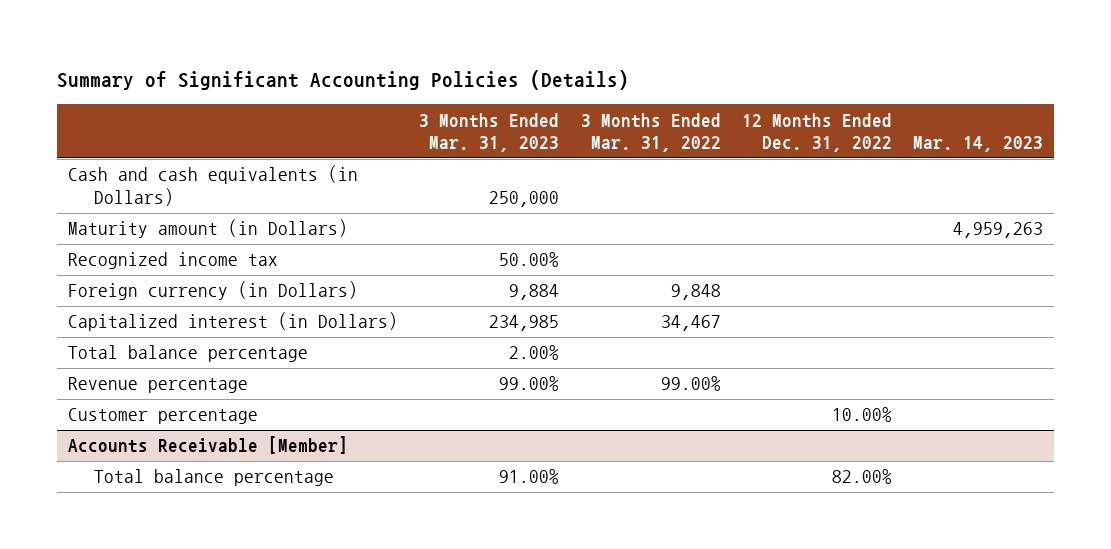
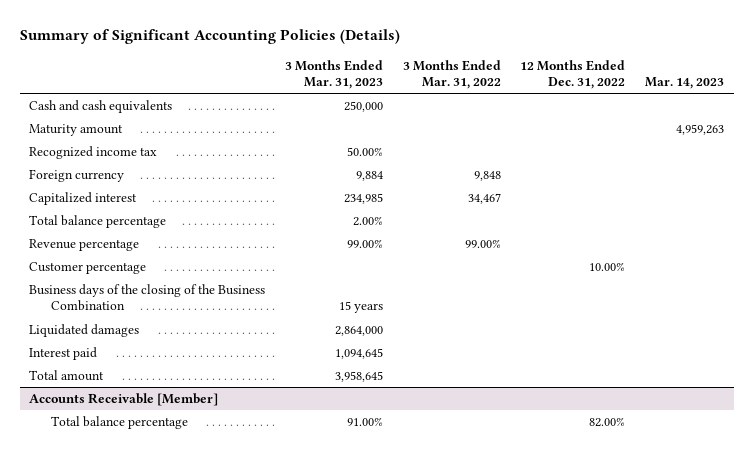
- Cash and cash equivalents (in Dollars) | 250,000 | | |
- Maturity amount (in Dollars) | | | | 4,959,263
+ Cash and cash equivalents | 250,000 | | |
+ Maturity amount | | | | 4,959,263
- Foreign currency (in Dollars) | 9,884 | 9,848 | |
- Capitalized interest (in Dollars) | 234,985 | 34,467 | |
+ Foreign currency | 9,884 | 9,848 | |
+ Capitalized interest | 234,985 | 34,467 | |
+ Business days of the closing of the Business Combination | 15 years | | |
+ Liquidated damages | 2,864,000 | | |
+ Interest paid | 1,094,645 | | |
+ Total amount | 3,958,645 | | |

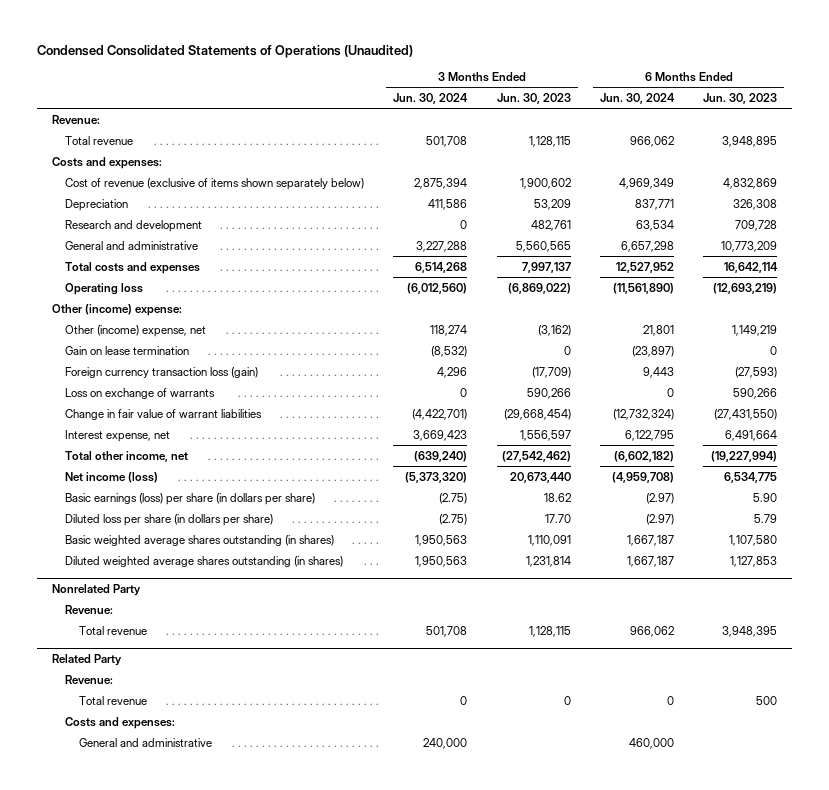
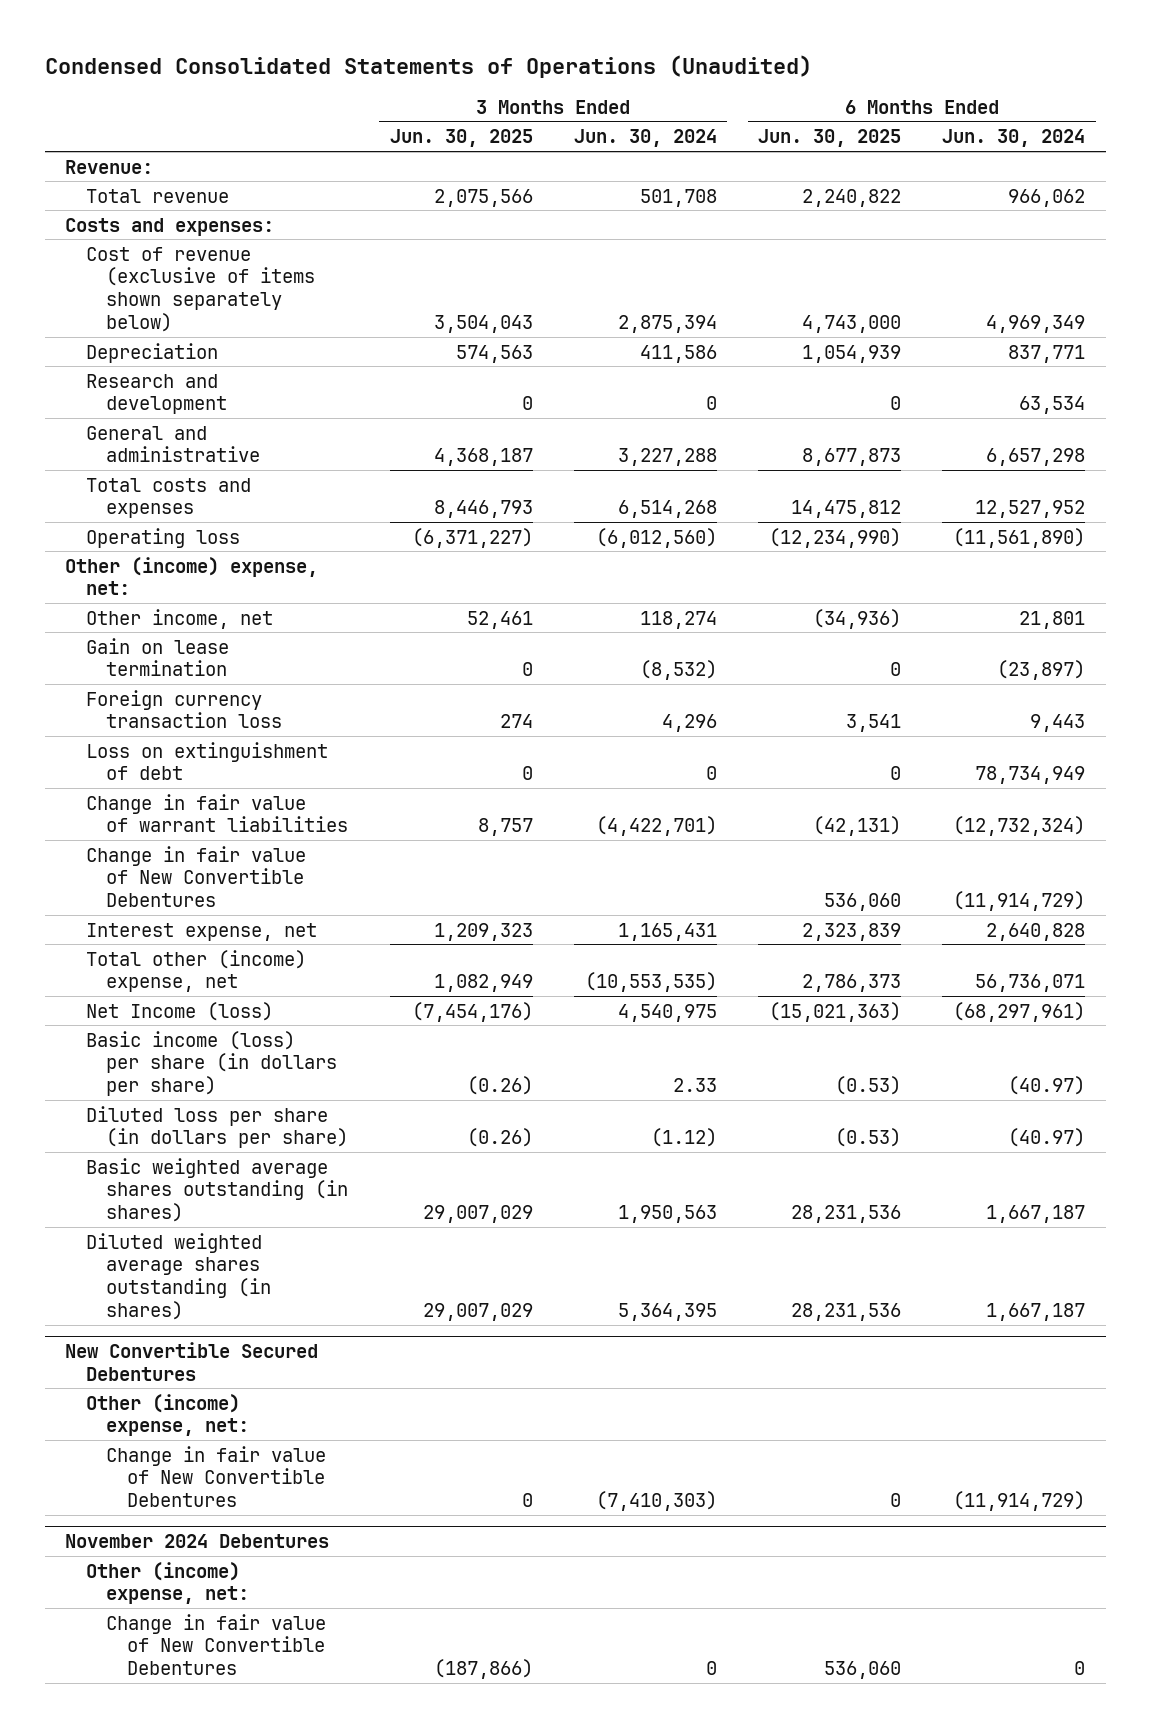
- | 3 Months Ended Jun. 30, 2024 | 3 Months Ended Jun. 30, 2023 | 6 Months Ended Jun. 30, 2024 | 6 Months Ended Jun. 30, 2023
+ | 3 Months Ended Jun. 30, 2025 | 3 Months Ended Jun. 30, 2024 | 6 Months Ended Jun. 30, 2025 | 6 Months Ended Jun. 30, 2024
- Other (income) expense:
- Other (income) expense, net | 118,274 | (3,162) | 21,801 | 1,149,219
+ Other (income) expense, net:
+ Other income, net | 52,461 | 118,274 | (34,936) | 21,801
- Foreign currency transaction loss (gain) | 4,296 | (17,709) | 9,443 | (27,593)
- Loss on exchange of warrants | 0 | 590,266 | 0 | 590,266
+ Foreign currency transaction loss | 274 | 4,296 | 3,541 | 9,443
+ Loss on extinguishment of debt | 0 | 0 | 0 | 78,734,949
- Interest expense, net | 3,669,423 | 1,556,597 | 6,122,795 | 6,491,664
- Total other income, net | (639,240) | (27,542,462) | (6,602,182) | (19,227,994)
- Net income (loss) | (5,373,320) | 20,673,440 | (4,959,708) | 6,534,775
- Basic earnings (loss) per share (in dollars per share) | (2.75) | 18.62 | (2.97) | 5.90
- Diluted loss per share (in dollars per share) | (2.75) | 17.70 | (2.97) | 5.79
+ Change in fair value of New Convertible Debentures | | | 536,060 | (11,914,729)
+ Interest expense, net | 1,209,323 | 1,165,431 | 2,323,839 | 2,640,828
+ Total other (income) expense, net | 1,082,949 | (10,553,535) | 2,786,373 | 56,736,071
+ Net Income (loss) | (7,454,176) | 4,540,975 | (15,021,363) | (68,297,961)
+ Basic income (loss) per share (in dollars per share) | (0.26) | 2.33 | (0.53) | (40.97)
+ Diluted loss per share (in dollars per share) | (0.26) | (1.12) | (0.53) | (40.97)
- Diluted weighted average shares outstanding (in shares) | 1,950,563 | 1,231,814 | 1,667,187 | 1,127,853
- Nonrelated Party
- Revenue:
- Total revenue | 501,708 | 1,128,115 | 966,062 | 3,948,395
- Related Party
- Revenue:
- Total revenue | 0 | 0 | 0 | 500
- Costs and expenses:
- General and administrative | 240,000 | | 460,000 |
+ Diluted weighted average shares outstanding (in shares) | 29,007,029 | 5,364,395 | 28,231,536 | 1,667,187
+ New Convertible Secured Debentures
+ Other (income) expense, net:
+ Change in fair value of New Convertible Debentures | 0 | (7,410,303) | 0 | (11,914,729)
+ November 2024 Debentures
+ Other (income) expense, net:
+ Change in fair value of New Convertible Debentures | (187,866) | 0 | 536,060 | 0

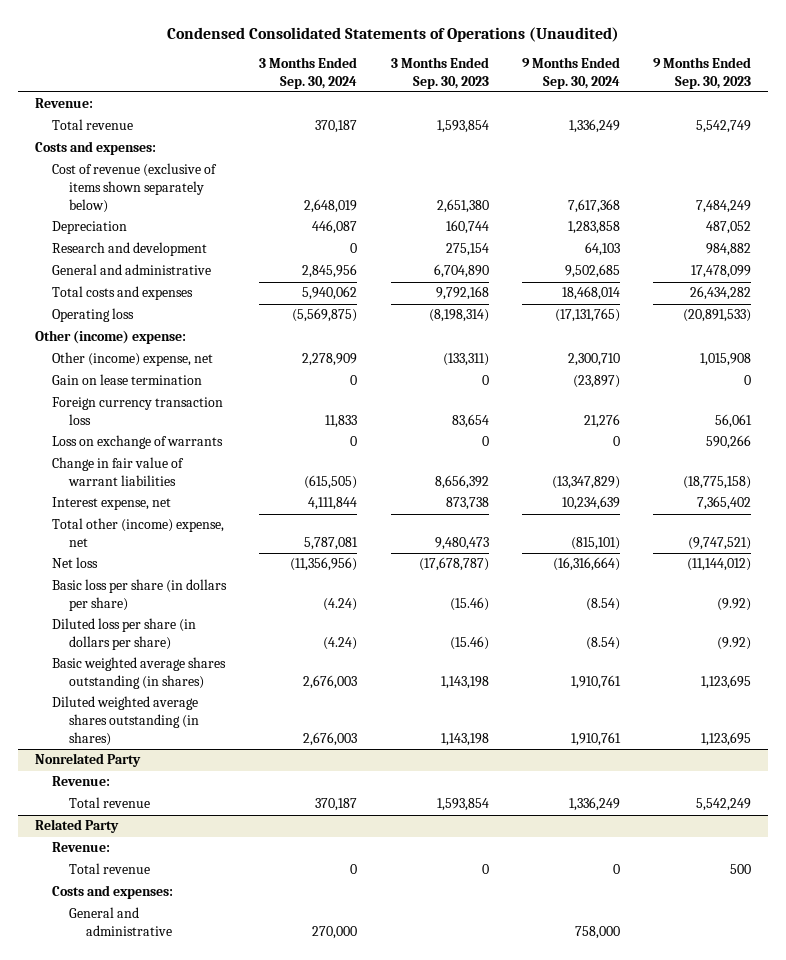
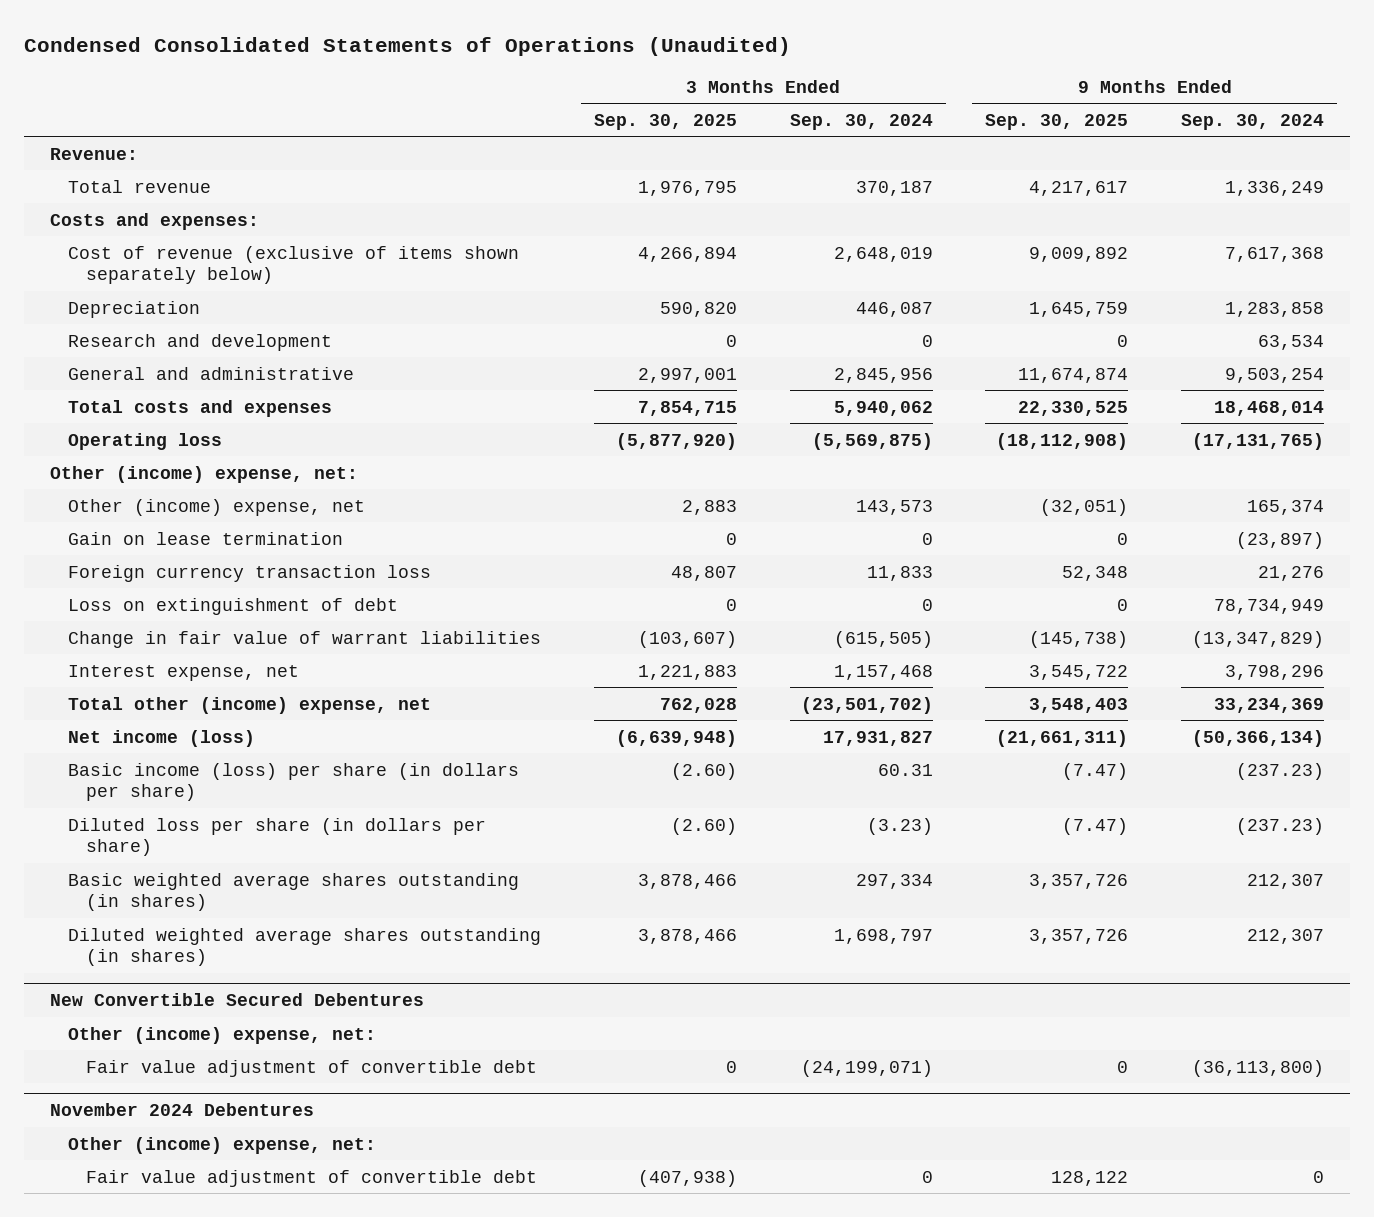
- | 3 Months Ended Sep. 30, 2024 | 3 Months Ended Sep. 30, 2023 | 9 Months Ended Sep. 30, 2024 | 9 Months Ended Sep. 30, 2023
+ | 3 Months Ended Sep. 30, 2025 | 3 Months Ended Sep. 30, 2024 | 9 Months Ended Sep. 30, 2025 | 9 Months Ended Sep. 30, 2024
- Research and development | 0 | 275,154 | 64,103 | 984,882
- General and administrative | 2,845,956 | 6,704,890 | 9,502,685 | 17,478,099
+ Research and development | 0 | 0 | 0 | 63,534
+ General and administrative | 2,997,001 | 2,845,956 | 11,674,874 | 9,503,254
- Other (income) expense:
- Other (income) expense, net | 2,278,909 | (133,311) | 2,300,710 | 1,015,908
+ Other (income) expense, net:
+ Other (income) expense, net | 2,883 | 143,573 | (32,051) | 165,374
- Loss on exchange of warrants | 0 | 0 | 0 | 590,266
+ Loss on extinguishment of debt | 0 | 0 | 0 | 78,734,949
- Interest expense, net | 4,111,844 | 873,738 | 10,234,639 | 7,365,402
- Total other (income) expense, net | 5,787,081 | 9,480,473 | (815,101) | (9,747,521)
- Net loss | (11,356,956) | (17,678,787) | (16,316,664) | (11,144,012)
- Basic loss per share (in dollars per share) | (4.24) | (15.46) | (8.54) | (9.92)
- Diluted loss per share (in dollars per share) | (4.24) | (15.46) | (8.54) | (9.92)
- Basic weighted average shares outstanding (in shares) | 2,676,003 | 1,143,198 | 1,910,761 | 1,123,695
- Diluted weighted average shares outstanding (in shares) | 2,676,003 | 1,143,198 | 1,910,761 | 1,123,695
- Nonrelated Party
- Revenue:
- Total revenue | 370,187 | 1,593,854 | 1,336,249 | 5,542,249
- Related Party
- Revenue:
- Total revenue | 0 | 0 | 0 | 500
- Costs and expenses:
- General and administrative | 270,000 | | 758,000 |
+ Interest expense, net | 1,221,883 | 1,157,468 | 3,545,722 | 3,798,296
+ Total other (income) expense, net | 762,028 | (23,501,702) | 3,548,403 | 33,234,369
+ Net income (loss) | (6,639,948) | 17,931,827 | (21,661,311) | (50,366,134)
+ Basic income (loss) per share (in dollars per share) | (2.60) | 60.31 | (7.47) | (237.23)
+ Diluted loss per share (in dollars per share) | (2.60) | (3.23) | (7.47) | (237.23)
+ Basic weighted average shares outstanding (in shares) | 3,878,466 | 297,334 | 3,357,726 | 212,307
+ Diluted weighted average shares outstanding (in shares) | 3,878,466 | 1,698,797 | 3,357,726 | 212,307
+ New Convertible Secured Debentures
+ Other (income) expense, net:
+ Fair value adjustment of convertible debt | 0 | (24,199,071) | 0 | (36,113,800)
+ November 2024 Debentures
+ Other (income) expense, net:
+ Fair value adjustment of convertible debt | (407,938) | 0 | 128,122 | 0

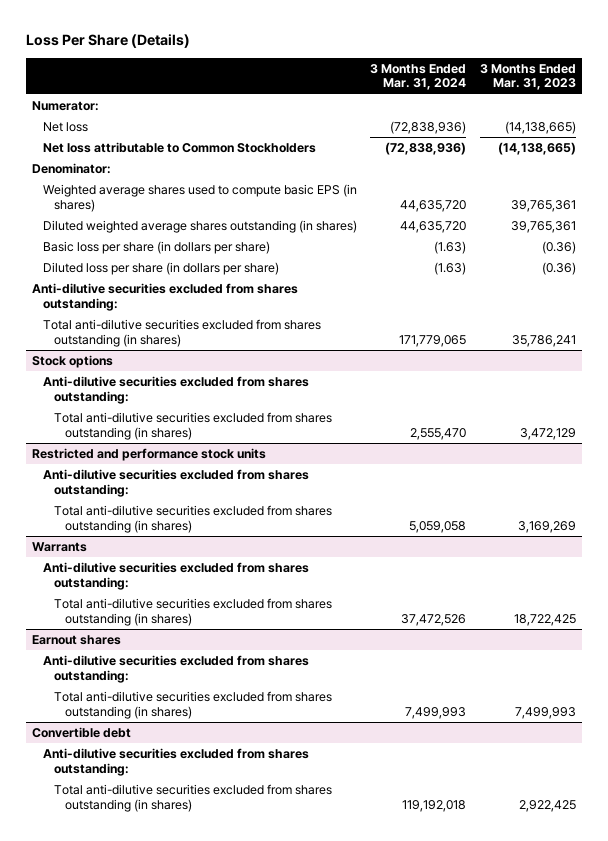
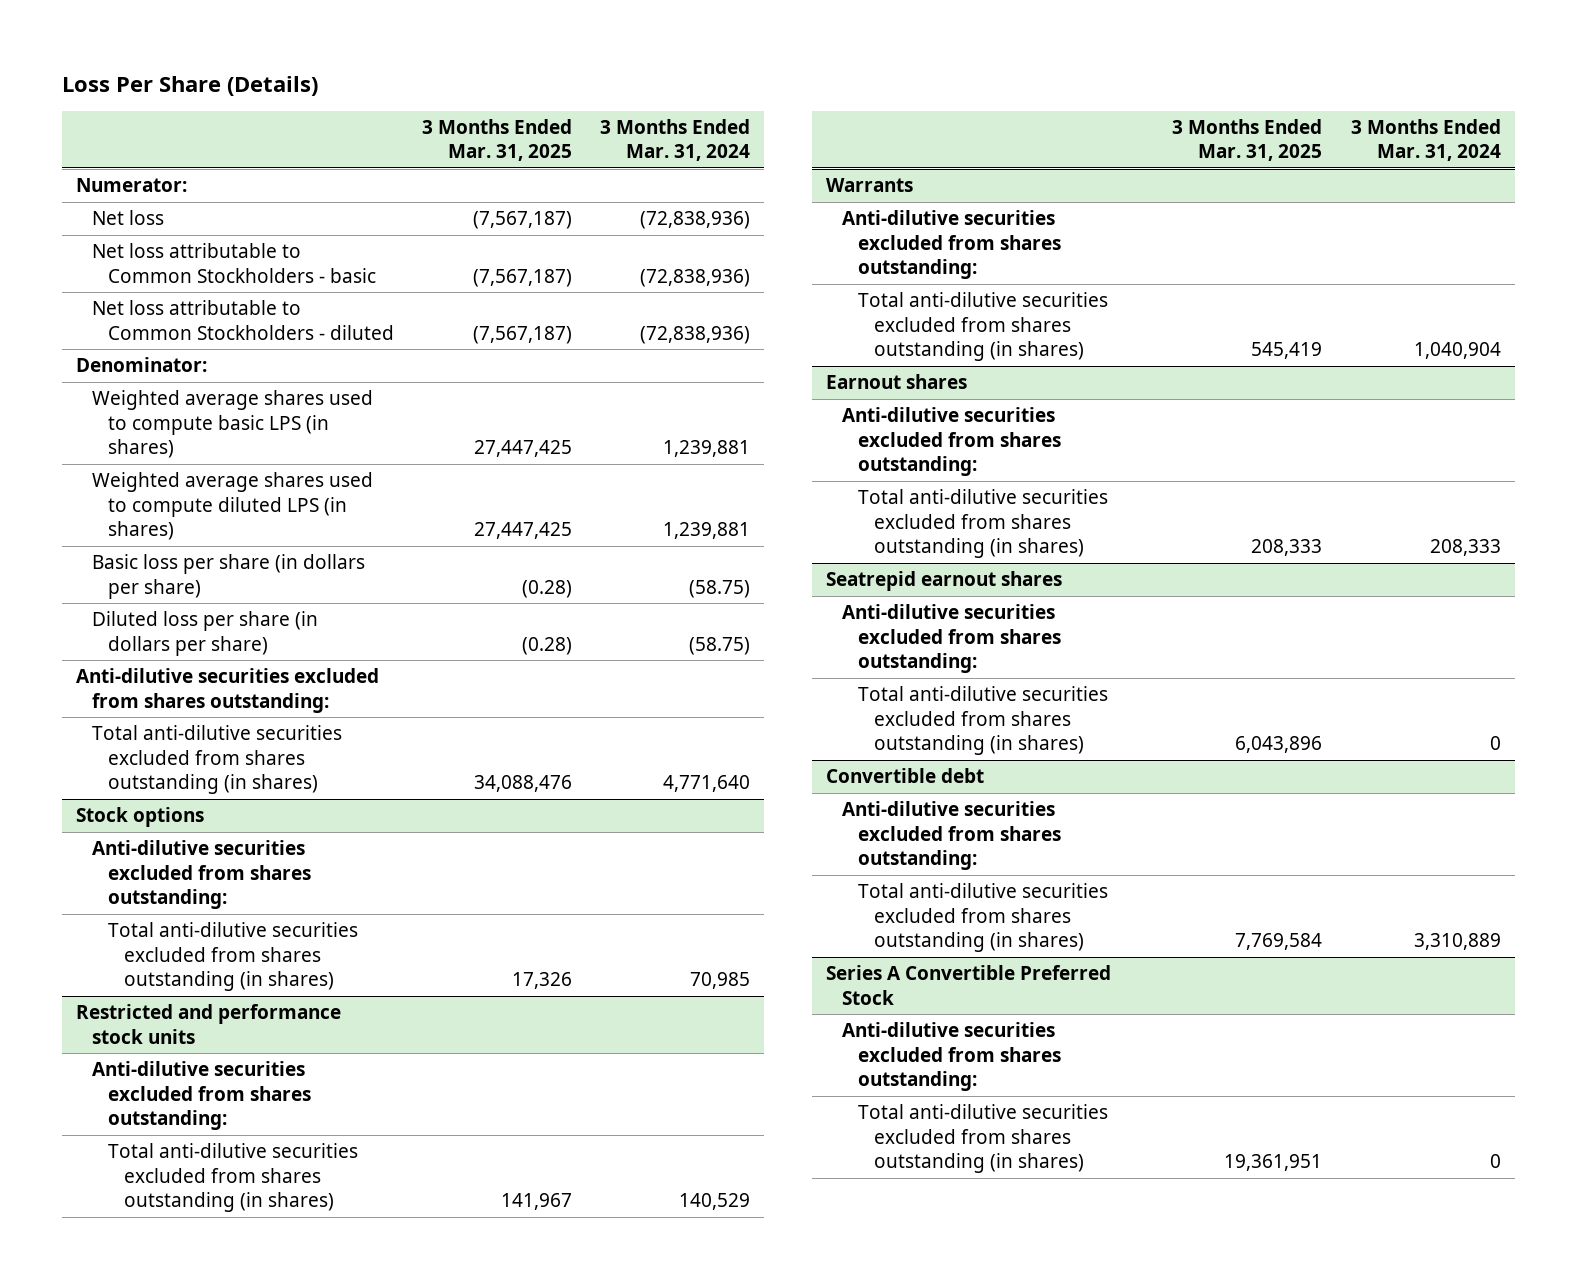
- | 3 Months Ended Mar. 31, 2024 | 3 Months Ended Mar. 31, 2023
+ | 3 Months Ended Mar. 31, 2025 | 3 Months Ended Mar. 31, 2024
- Net loss attributable to Common Stockholders | (72,838,936) | (14,138,665)
+ Net loss attributable to Common Stockholders - basic | (7,567,187) | (72,838,936)
+ Net loss attributable to Common Stockholders - diluted | (7,567,187) | (72,838,936)
- Weighted average shares used to compute basic EPS (in shares) | 44,635,720 | 39,765,361
- Diluted weighted average shares outstanding (in shares) | 44,635,720 | 39,765,361
- Basic loss per share (in dollars per share) | (1.63) | (0.36)
- Diluted loss per share (in dollars per share) | (1.63) | (0.36)
+ Weighted average shares used to compute basic LPS (in shares) | 27,447,425 | 1,239,881
+ Weighted average shares used to compute diluted LPS (in shares) | 27,447,425 | 1,239,881
+ Basic loss per share (in dollars per share) | (0.28) | (58.75)
+ Diluted loss per share (in dollars per share) | (0.28) | (58.75)
- Total anti-dilutive securities excluded from shares outstanding (in shares) | 171,779,065 | 35,786,241
+ Total anti-dilutive securities excluded from shares outstanding (in shares) | 34,088,476 | 4,771,640
@ Stock options
- Total anti-dilutive securities excluded from shares outstanding (in shares) | 2,555,470 | 3,472,129
+ Total anti-dilutive securities excluded from shares outstanding (in shares) | 17,326 | 70,985
@ Restricted and performance stock units
- Total anti-dilutive securities excluded from shares outstanding (in shares) | 5,059,058 | 3,169,269
+ Total anti-dilutive securities excluded from shares outstanding (in shares) | 141,967 | 140,529
@ Warrants
- Total anti-dilutive securities excluded from shares outstanding (in shares) | 37,472,526 | 18,722,425
+ Total anti-dilutive securities excluded from shares outstanding (in shares) | 545,419 | 1,040,904
@ Earnout shares
- Total anti-dilutive securities excluded from shares outstanding (in shares) | 7,499,993 | 7,499,993
+ Total anti-dilutive securities excluded from shares outstanding (in shares) | 208,333 | 208,333
+ Seatrepid earnout shares
+ Anti-dilutive securities excluded from shares outstanding:
+ Total anti-dilutive securities excluded from shares outstanding (in shares) | 6,043,896 | 0
@ Convertible debt
- Total anti-dilutive securities excluded from shares outstanding (in shares) | 119,192,018 | 2,922,425
+ Total anti-dilutive securities excluded from shares outstanding (in shares) | 7,769,584 | 3,310,889
+ Series A Convertible Preferred Stock
+ Anti-dilutive securities excluded from shares outstanding:
+ Total anti-dilutive securities excluded from shares outstanding (in shares) | 19,361,951 | 0

